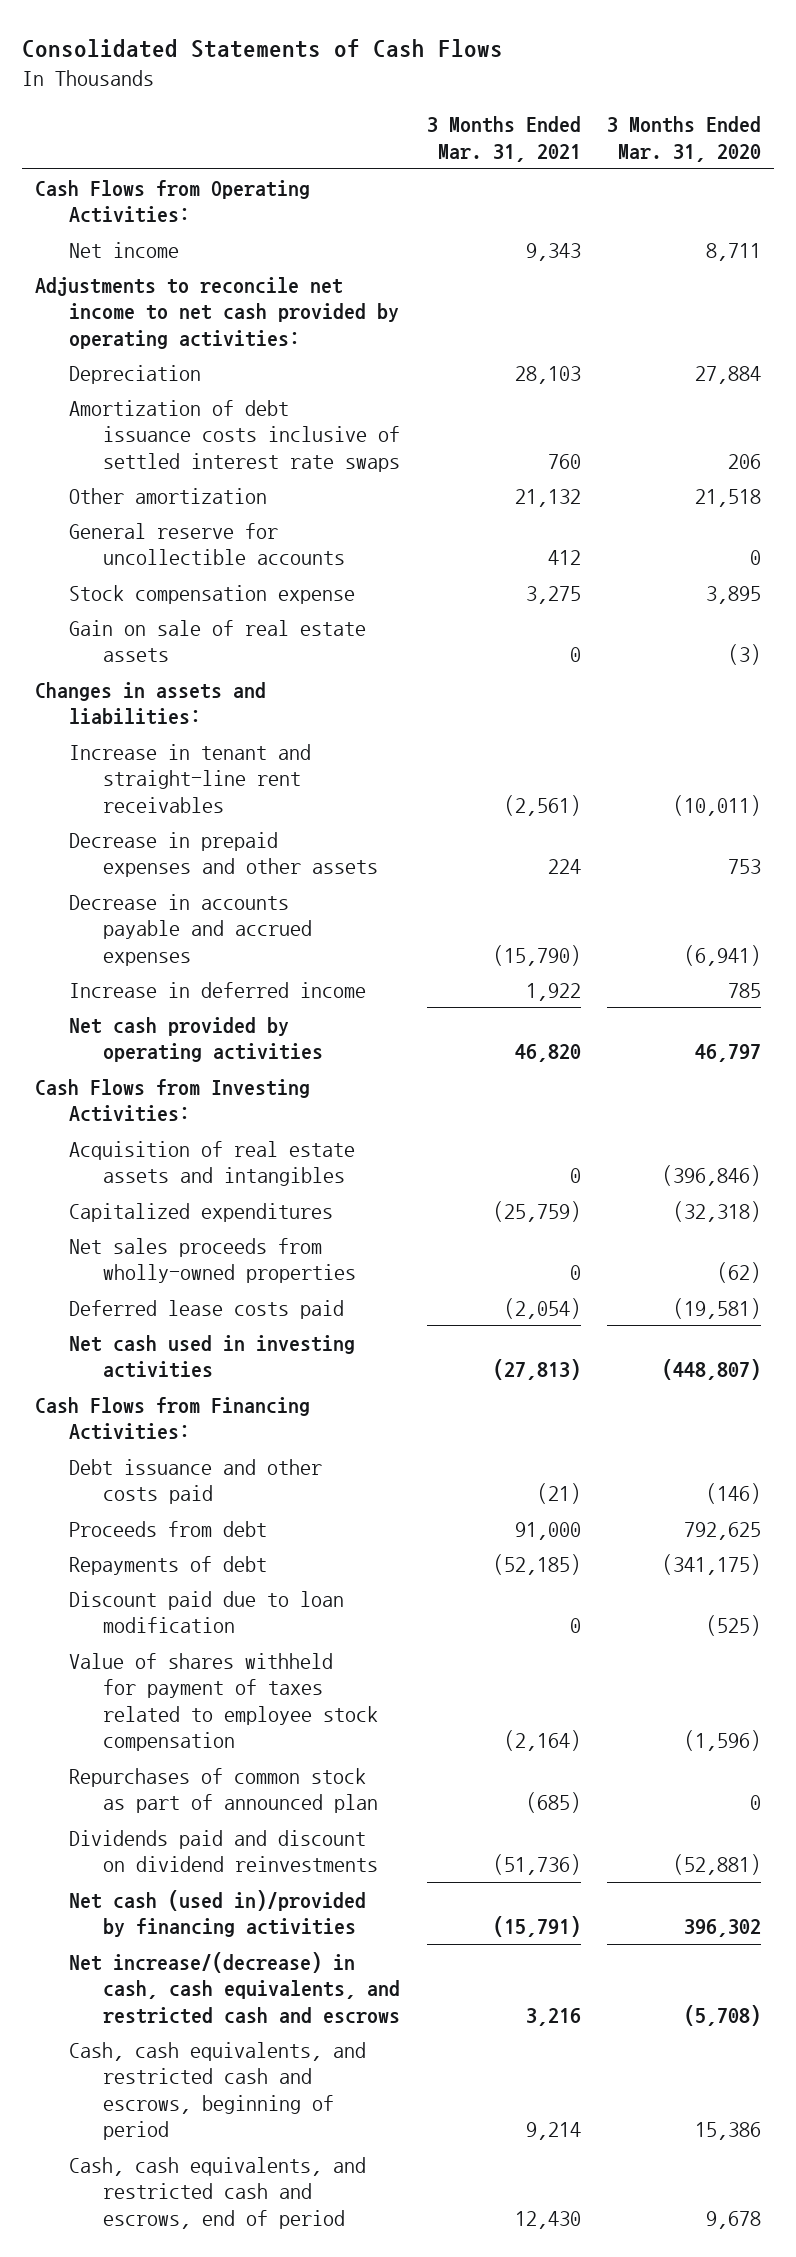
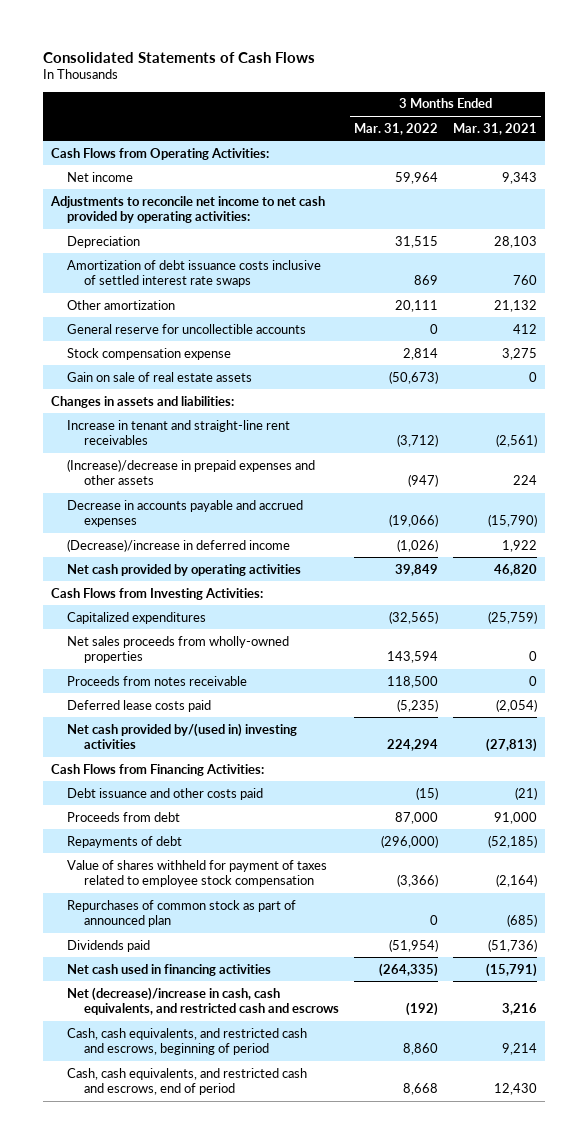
- | 3 Months Ended Mar. 31, 2021 | 3 Months Ended Mar. 31, 2020
+ | 3 Months Ended Mar. 31, 2022 | 3 Months Ended Mar. 31, 2021
- Decrease in prepaid expenses and other assets | 224 | 753
+ (Increase)/decrease in prepaid expenses and other assets | (947) | 224
- Increase in deferred income | 1,922 | 785
+ (Decrease)/increase in deferred income | (1,026) | 1,922
- Acquisition of real estate assets and intangibles | 0 | (396,846)
+ Proceeds from notes receivable | 118,500 | 0
- Net cash used in investing activities | (27,813) | (448,807)
+ Net cash provided by/(used in) investing activities | 224,294 | (27,813)
- Discount paid due to loan modification | 0 | (525)
- Dividends paid and discount on dividend reinvestments | (51,736) | (52,881)
- Net cash (used in)/provided by financing activities | (15,791) | 396,302
- Net increase/(decrease) in cash, cash equivalents, and restricted cash and escrows | 3,216 | (5,708)
+ Dividends paid | (51,954) | (51,736)
+ Net cash used in financing activities | (264,335) | (15,791)
+ Net (decrease)/increase in cash, cash equivalents, and restricted cash and escrows | (192) | 3,216

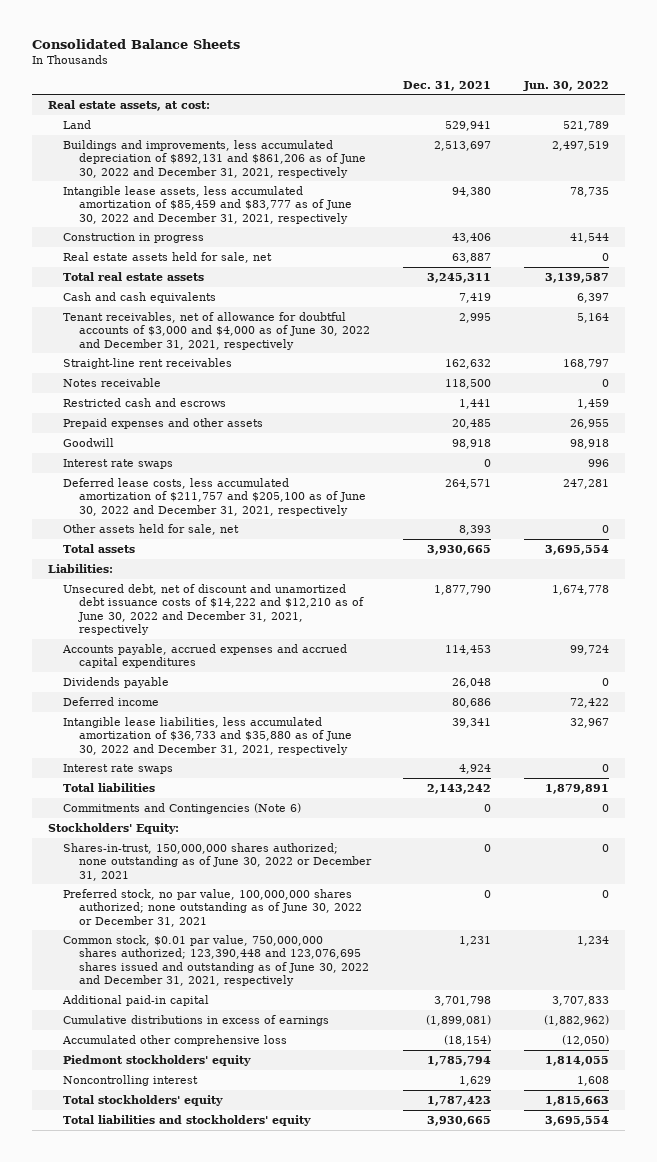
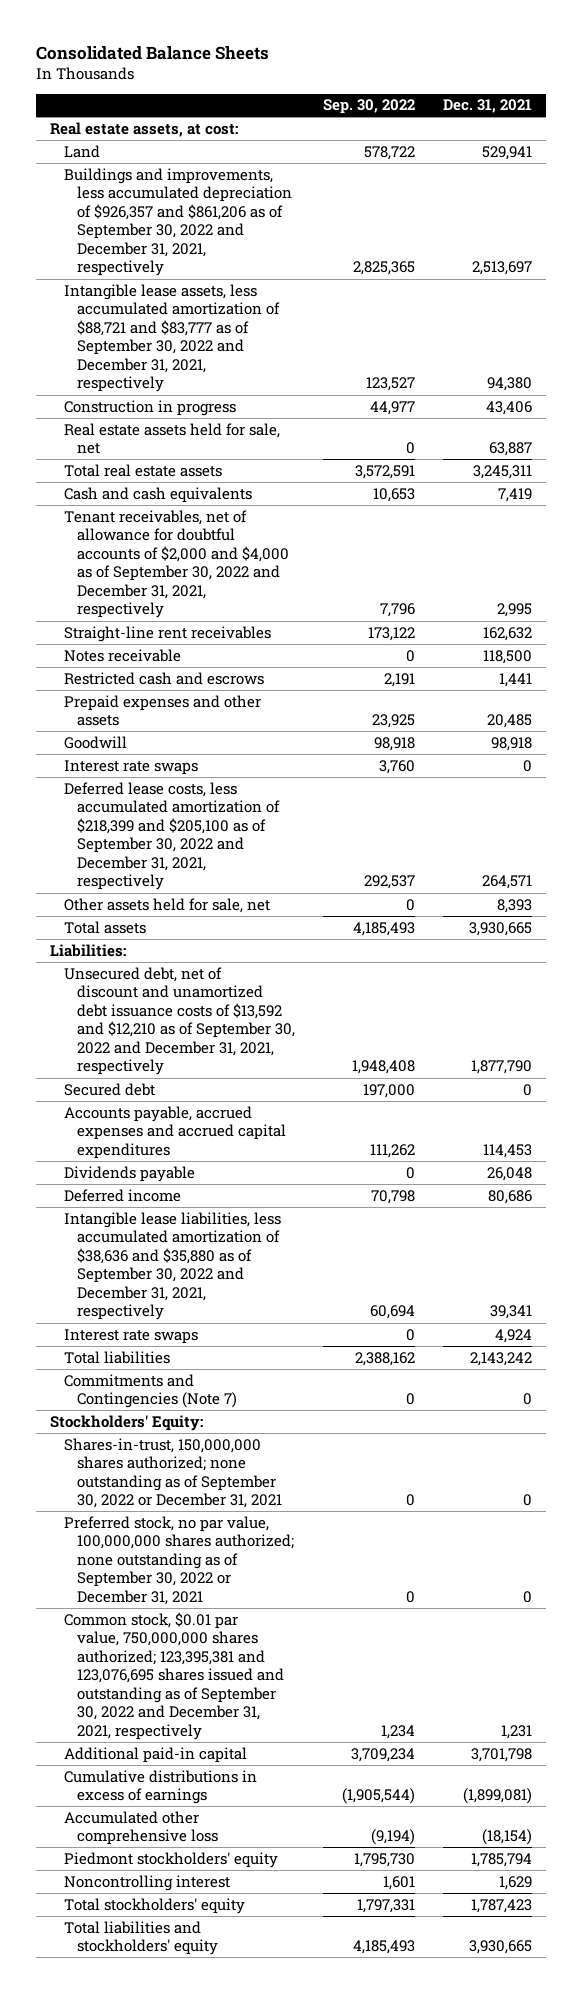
- | Dec. 31, 2021 | Jun. 30, 2022
+ | Sep. 30, 2022 | Dec. 31, 2021
- Buildings and improvements, less accumulated depreciation of $892,131 and $861,206 as of June 30, 2022 and December 31, 2021, respectively | 2,513,697 | 2,497,519
- Intangible lease assets, less accumulated amortization of $85,459 and $83,777 as of June 30, 2022 and December 31, 2021, respectively | 94,380 | 78,735
+ Buildings and improvements, less accumulated depreciation of $926,357 and $861,206 as of September 30, 2022 and December 31, 2021, respectively | 2,825,365 | 2,513,697
+ Intangible lease assets, less accumulated amortization of $88,721 and $83,777 as of September 30, 2022 and December 31, 2021, respectively | 123,527 | 94,380
- Tenant receivables, net of allowance for doubtful accounts of $3,000 and $4,000 as of June 30, 2022 and December 31, 2021, respectively | 2,995 | 5,164
+ Tenant receivables, net of allowance for doubtful accounts of $2,000 and $4,000 as of September 30, 2022 and December 31, 2021, respectively | 7,796 | 2,995
- Deferred lease costs, less accumulated amortization of $211,757 and $205,100 as of June 30, 2022 and December 31, 2021, respectively | 264,571 | 247,281
+ Deferred lease costs, less accumulated amortization of $218,399 and $205,100 as of September 30, 2022 and December 31, 2021, respectively | 292,537 | 264,571
- Unsecured debt, net of discount and unamortized debt issuance costs of $14,222 and $12,210 as of June 30, 2022 and December 31, 2021, respectively | 1,877,790 | 1,674,778
+ Unsecured debt, net of discount and unamortized debt issuance costs of $13,592 and $12,210 as of September 30, 2022 and December 31, 2021, respectively | 1,948,408 | 1,877,790
+ Secured debt | 197,000 | 0
- Intangible lease liabilities, less accumulated amortization of $36,733 and $35,880 as of June 30, 2022 and December 31, 2021, respectively | 39,341 | 32,967
+ Intangible lease liabilities, less accumulated amortization of $38,636 and $35,880 as of September 30, 2022 and December 31, 2021, respectively | 60,694 | 39,341
- Commitments and Contingencies (Note 6) | 0 | 0
+ Commitments and Contingencies (Note 7) | 0 | 0
- Shares-in-trust, 150,000,000 shares authorized; none outstanding as of June 30, 2022 or December 31, 2021 | 0 | 0
- Preferred stock, no par value, 100,000,000 shares authorized; none outstanding as of June 30, 2022 or December 31, 2021 | 0 | 0
- Common stock, $0.01 par value, 750,000,000 shares authorized; 123,390,448 and 123,076,695 shares issued and outstanding as of June 30, 2022 and December 31, 2021, respectively | 1,231 | 1,234
+ Shares-in-trust, 150,000,000 shares authorized; none outstanding as of September 30, 2022 or December 31, 2021 | 0 | 0
+ Preferred stock, no par value, 100,000,000 shares authorized; none outstanding as of September 30, 2022 or December 31, 2021 | 0 | 0
+ Common stock, $0.01 par value, 750,000,000 shares authorized; 123,395,381 and 123,076,695 shares issued and outstanding as of September 30, 2022 and December 31, 2021, respectively | 1,234 | 1,231

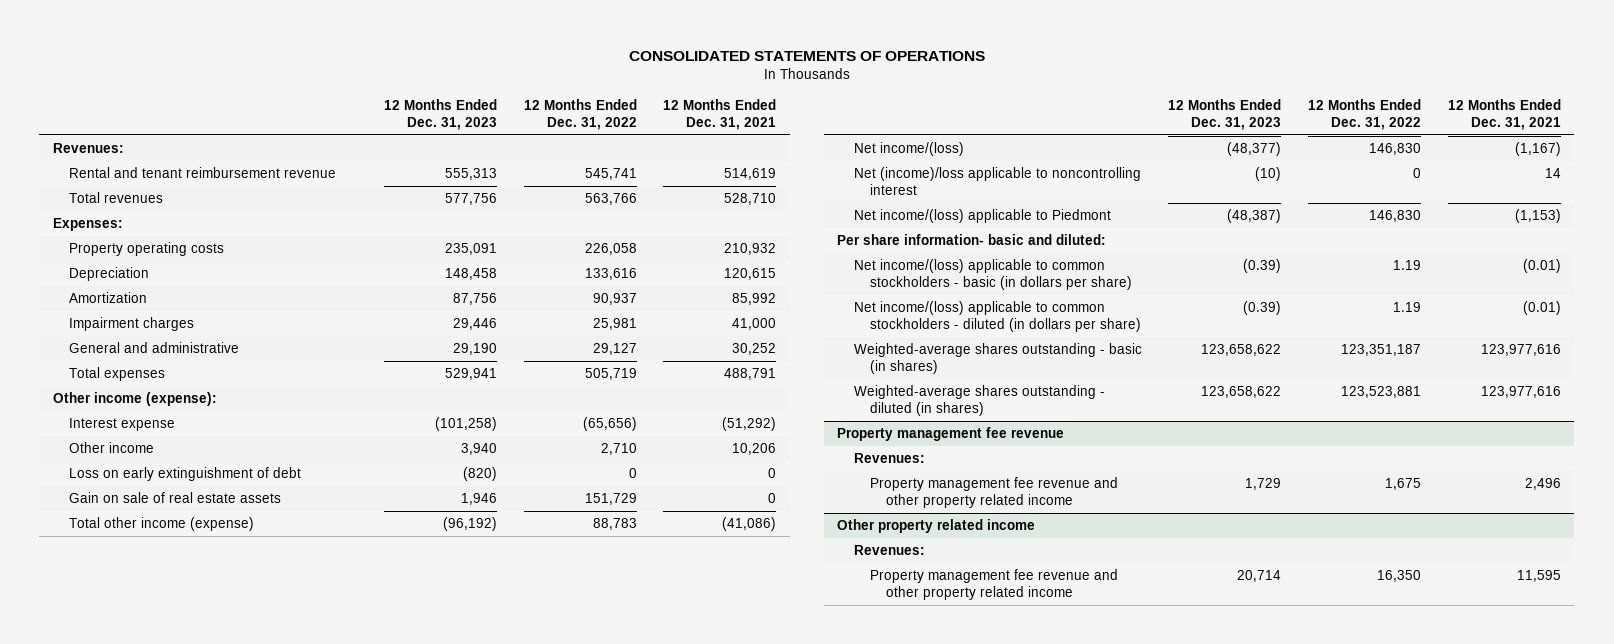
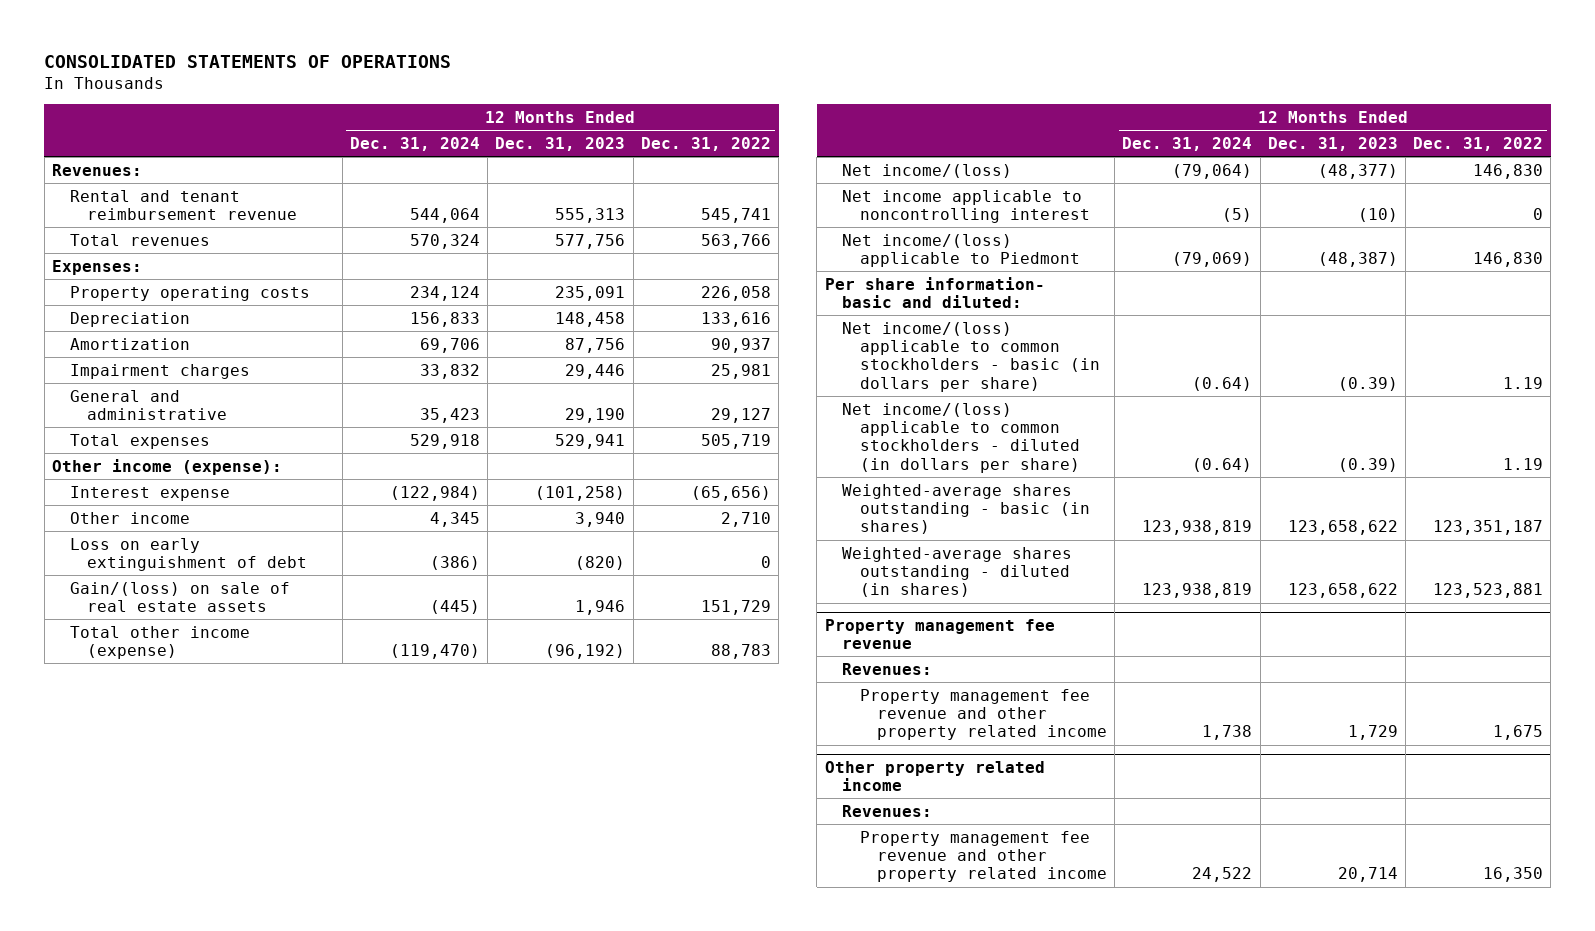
- | 12 Months Ended Dec. 31, 2023 | 12 Months Ended Dec. 31, 2022 | 12 Months Ended Dec. 31, 2021
+ | 12 Months Ended Dec. 31, 2024 | 12 Months Ended Dec. 31, 2023 | 12 Months Ended Dec. 31, 2022
- Gain on sale of real estate assets | 1,946 | 151,729 | 0
+ Gain/(loss) on sale of real estate assets | (445) | 1,946 | 151,729
- Net (income)/loss applicable to noncontrolling interest | (10) | 0 | 14
+ Net income applicable to noncontrolling interest | (5) | (10) | 0

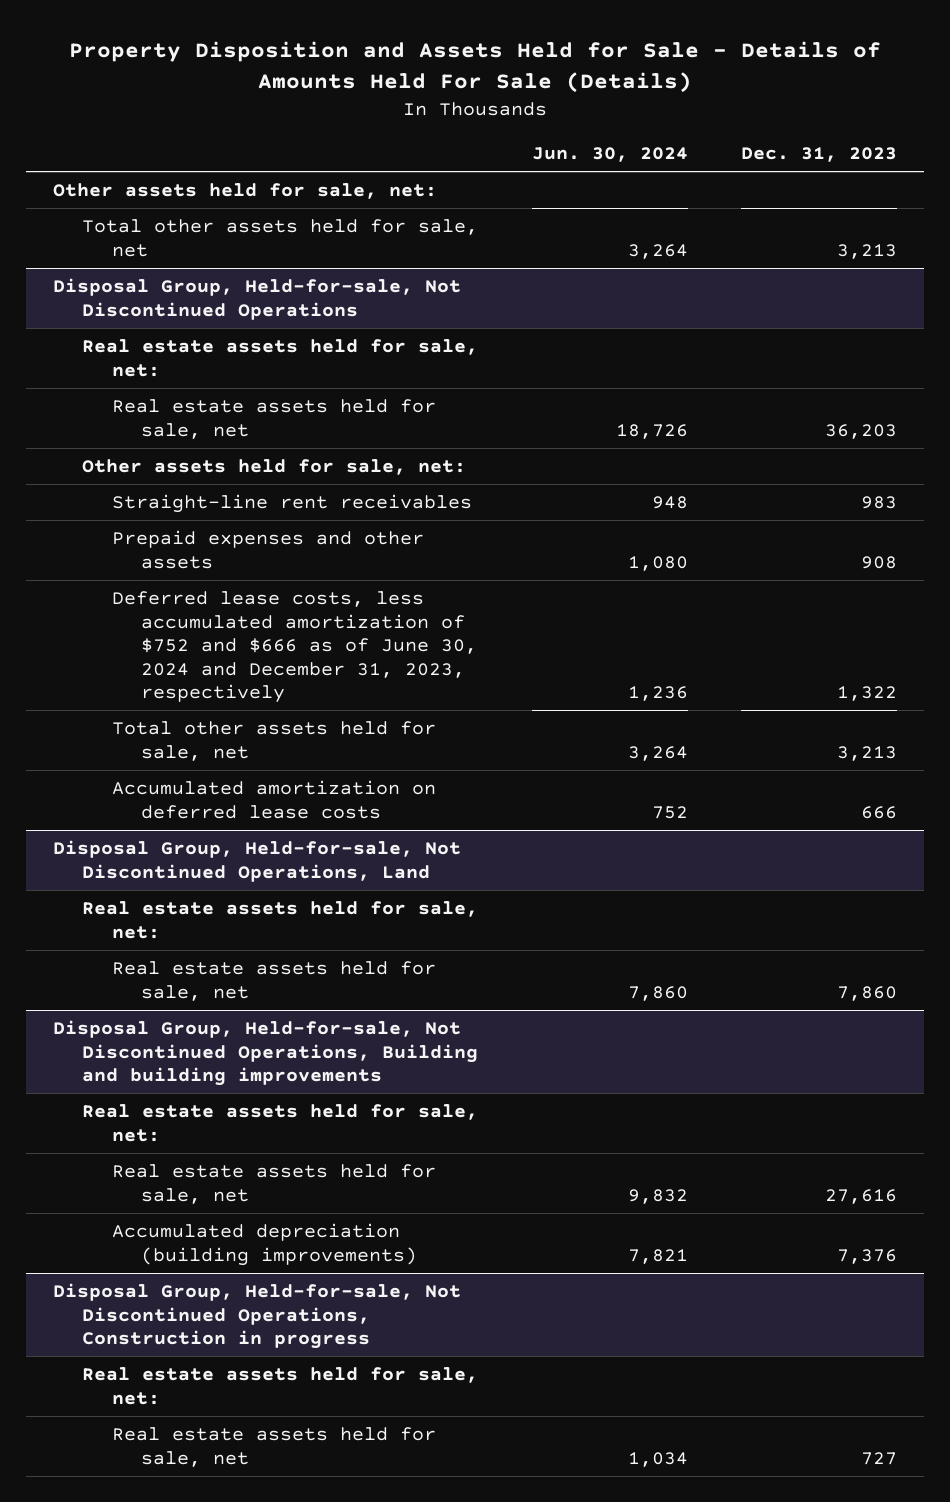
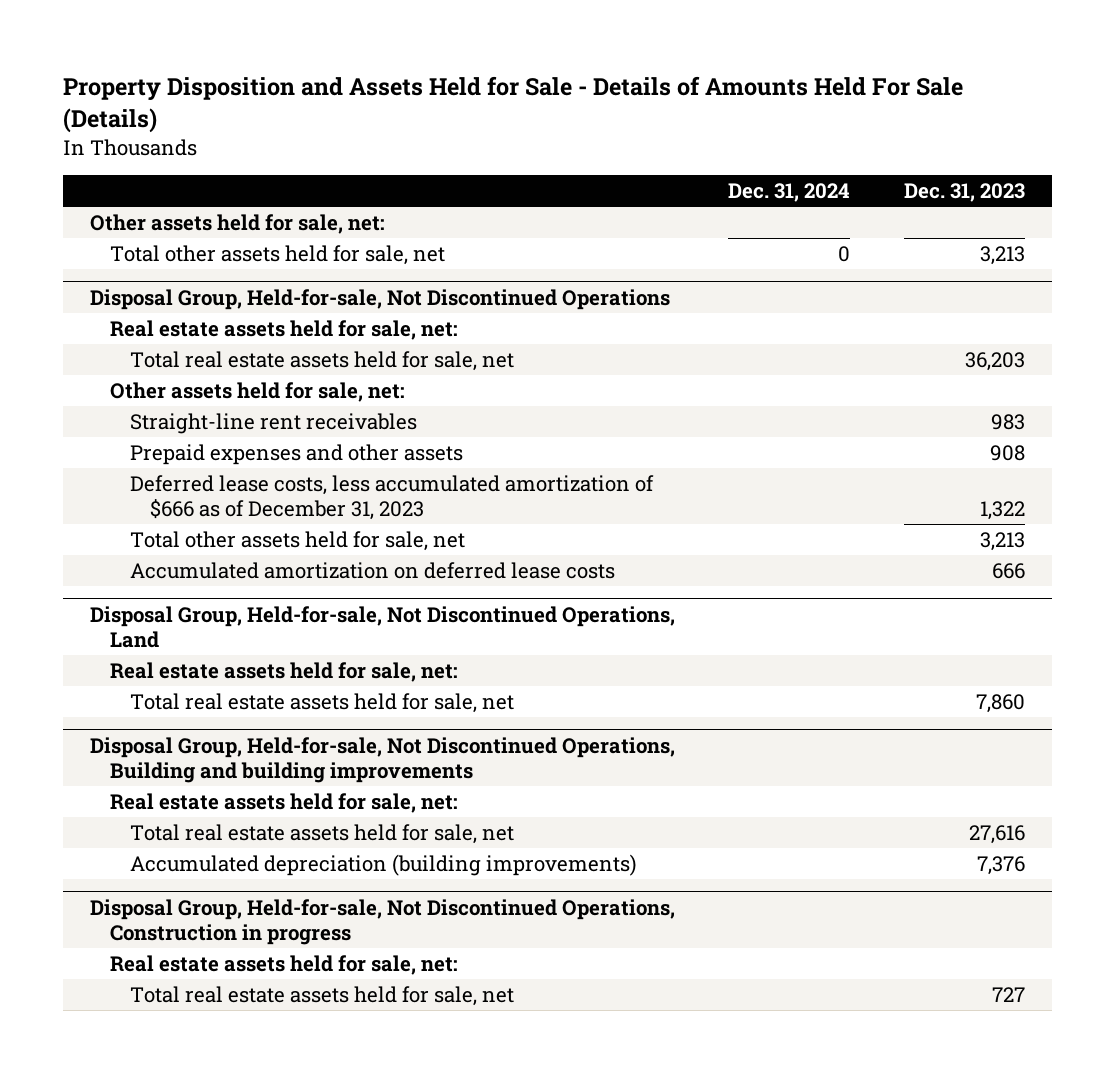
- | Jun. 30, 2024 | Dec. 31, 2023
+ | Dec. 31, 2024 | Dec. 31, 2023
@ Disposal Group, Held-for-sale, Not Discontinued Operations
- Real estate assets held for sale, net | 18,726 | 36,203
+ Total real estate assets held for sale, net | | 36,203
- Deferred lease costs, less accumulated amortization of $752 and $666 as of June 30, 2024 and December 31, 2023, respectively | 1,236 | 1,322
+ Deferred lease costs, less accumulated amortization of $666 as of December 31, 2023 | | 1,322
@ Disposal Group, Held-for-sale, Not Discontinued Operations, Land
- Real estate assets held for sale, net | 7,860 | 7,860
+ Total real estate assets held for sale, net | | 7,860
@ Disposal Group, Held-for-sale, Not Discontinued Operations, Building and building improvements
- Real estate assets held for sale, net | 9,832 | 27,616
+ Total real estate assets held for sale, net | | 27,616
@ Disposal Group, Held-for-sale, Not Discontinued Operations, Construction in progress
- Real estate assets held for sale, net | 1,034 | 727
+ Total real estate assets held for sale, net | | 727

